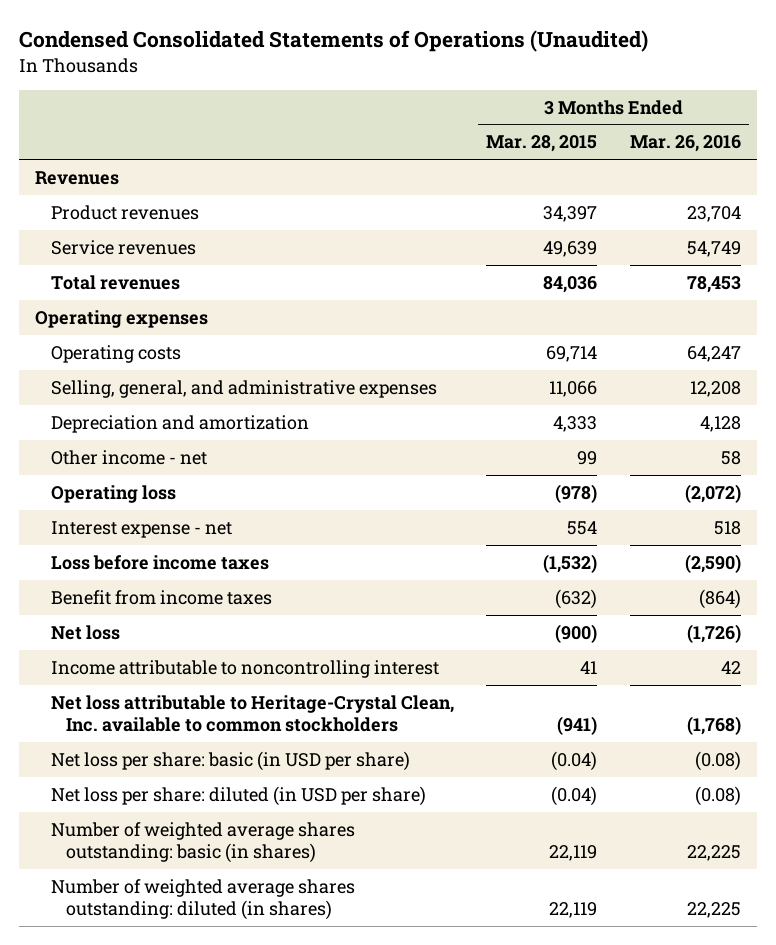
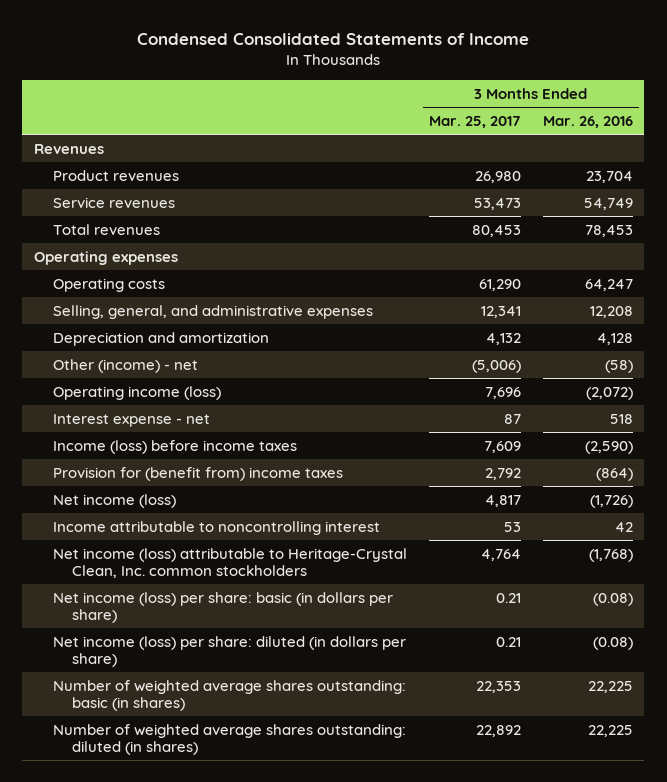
- Condensed Consolidated Statements of Operations (Unaudited)
+ Condensed Consolidated Statements of Income
- | 3 Months Ended Mar. 28, 2015 | 3 Months Ended Mar. 26, 2016
+ | 3 Months Ended Mar. 25, 2017 | 3 Months Ended Mar. 26, 2016
- Other income - net | 99 | 58
- Operating loss | (978) | (2,072)
+ Other (income) - net | (5,006) | (58)
+ Operating income (loss) | 7,696 | (2,072)
- Loss before income taxes | (1,532) | (2,590)
- Benefit from income taxes | (632) | (864)
- Net loss | (900) | (1,726)
+ Income (loss) before income taxes | 7,609 | (2,590)
+ Provision for (benefit from) income taxes | 2,792 | (864)
+ Net income (loss) | 4,817 | (1,726)
- Net loss attributable to Heritage-Crystal Clean, Inc. available to common stockholders | (941) | (1,768)
- Net loss per share: basic (in USD per share) | (0.04) | (0.08)
- Net loss per share: diluted (in USD per share) | (0.04) | (0.08)
+ Net income (loss) attributable to Heritage-Crystal Clean, Inc. common stockholders | 4,764 | (1,768)
+ Net income (loss) per share: basic (in dollars per share) | 0.21 | (0.08)
+ Net income (loss) per share: diluted (in dollars per share) | 0.21 | (0.08)

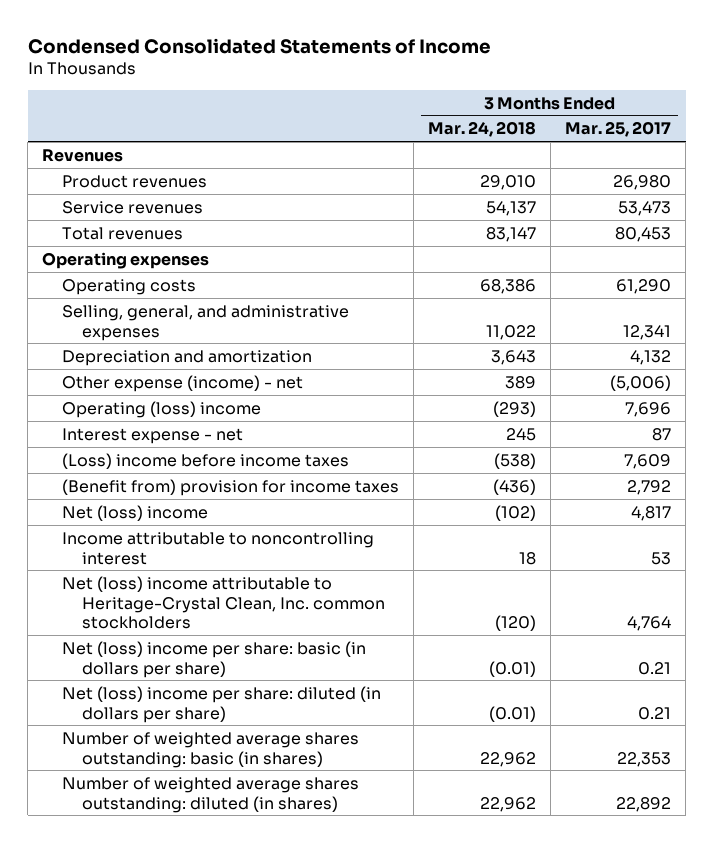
- | 3 Months Ended Mar. 25, 2017 | 3 Months Ended Mar. 26, 2016
+ | 3 Months Ended Mar. 24, 2018 | 3 Months Ended Mar. 25, 2017
- Other (income) - net | (5,006) | (58)
- Operating income (loss) | 7,696 | (2,072)
+ Other expense (income) - net | 389 | (5,006)
+ Operating (loss) income | (293) | 7,696
- Income (loss) before income taxes | 7,609 | (2,590)
- Provision for (benefit from) income taxes | 2,792 | (864)
- Net income (loss) | 4,817 | (1,726)
+ (Loss) income before income taxes | (538) | 7,609
+ (Benefit from) provision for income taxes | (436) | 2,792
+ Net (loss) income | (102) | 4,817
- Net income (loss) attributable to Heritage-Crystal Clean, Inc. common stockholders | 4,764 | (1,768)
- Net income (loss) per share: basic (in dollars per share) | 0.21 | (0.08)
- Net income (loss) per share: diluted (in dollars per share) | 0.21 | (0.08)
+ Net (loss) income attributable to Heritage-Crystal Clean, Inc. common stockholders | (120) | 4,764
+ Net (loss) income per share: basic (in dollars per share) | (0.01) | 0.21
+ Net (loss) income per share: diluted (in dollars per share) | (0.01) | 0.21

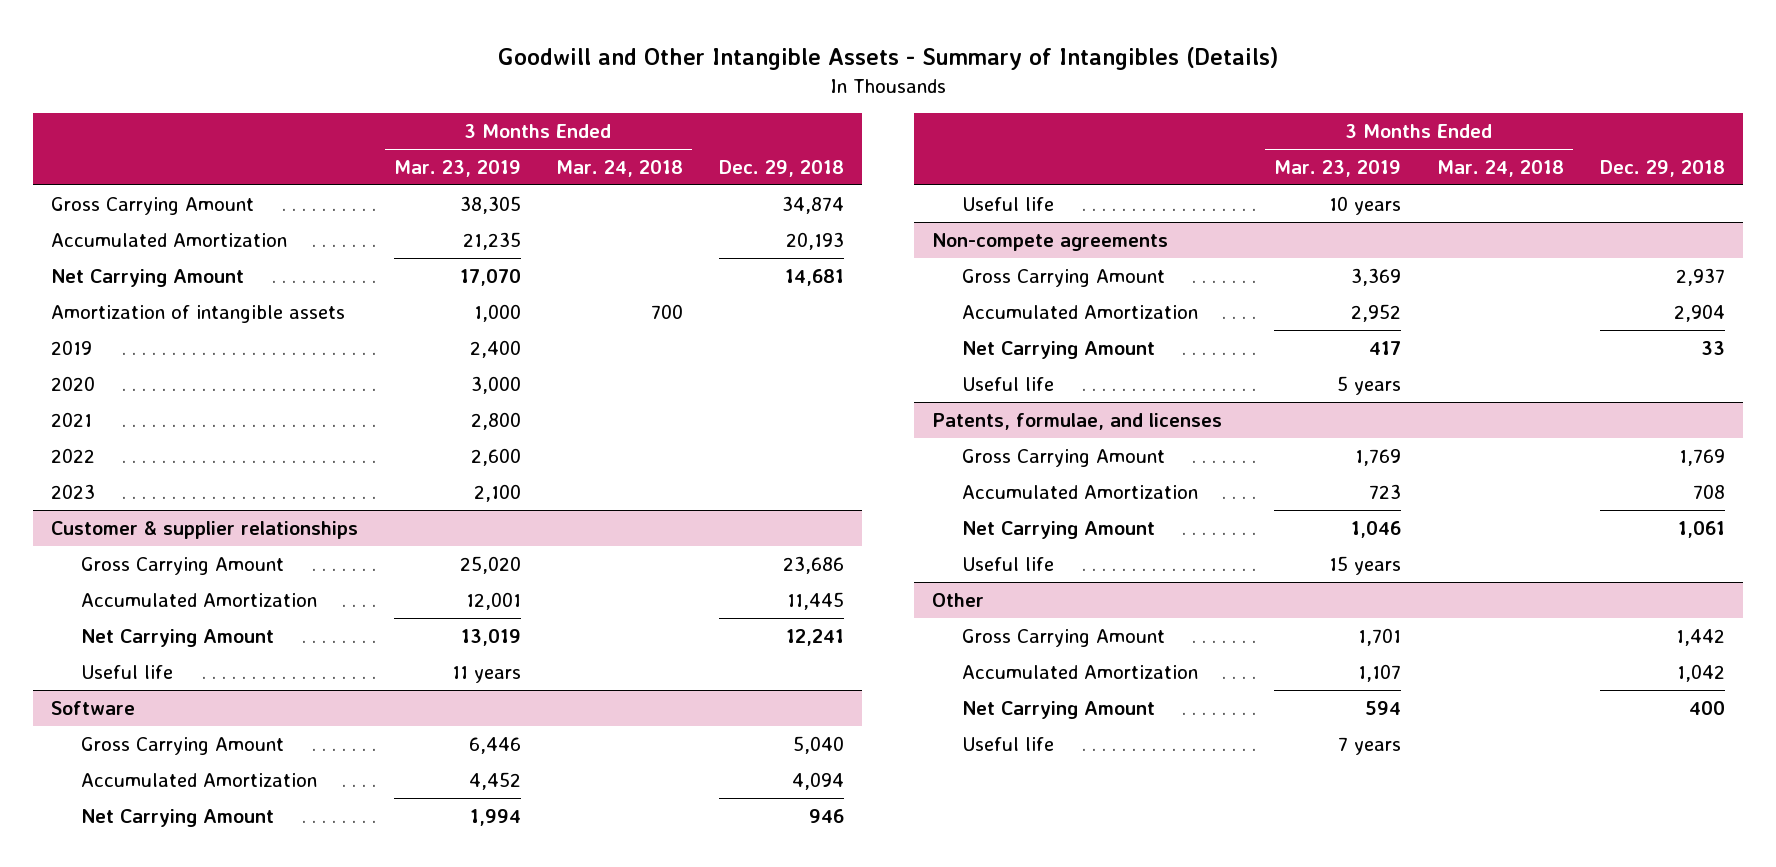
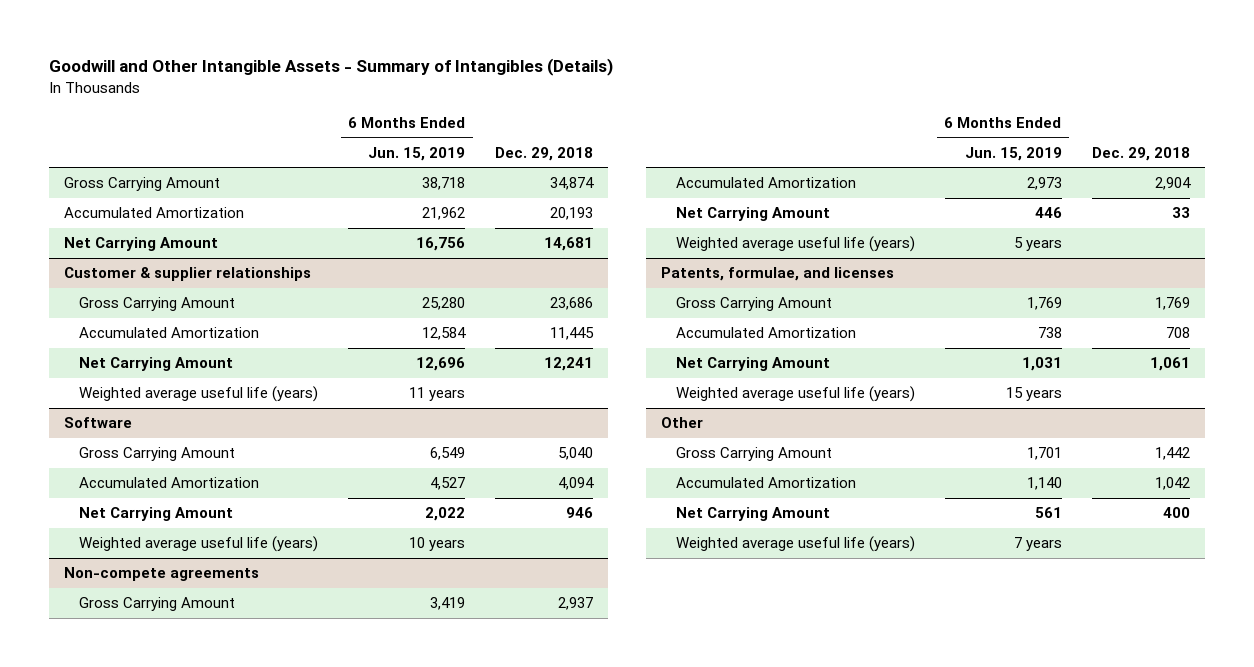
- | 3 Months Ended Mar. 23, 2019 | 3 Months Ended Mar. 24, 2018 | Dec. 29, 2018
+ | 6 Months Ended Jun. 15, 2019 | Dec. 29, 2018
- Amortization of intangible assets | 1,000 | 700 |
- 2019 | 2,400 | |
- 2020 | 3,000 | |
- 2021 | 2,800 | |
- 2022 | 2,600 | |
- 2023 | 2,100 | |
@ Customer & supplier relationships
- Useful life | 11 years | |
+ Weighted average useful life (years) | 11 years |
@ Software
- Useful life | 10 years | |
+ Weighted average useful life (years) | 10 years |
@ Non-compete agreements
- Useful life | 5 years | |
+ Weighted average useful life (years) | 5 years |
@ Patents, formulae, and licenses
- Useful life | 15 years | |
+ Weighted average useful life (years) | 15 years |
@ Other
- Useful life | 7 years | |
+ Weighted average useful life (years) | 7 years |

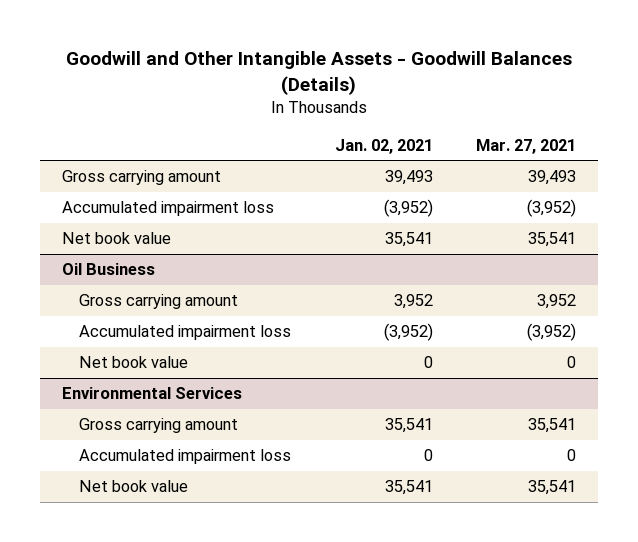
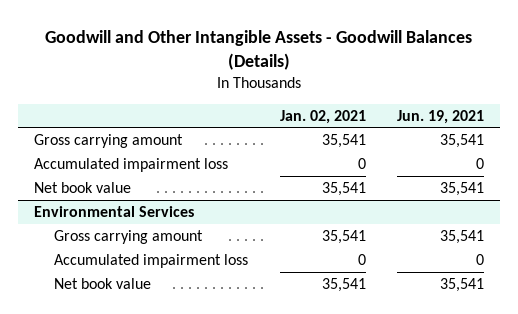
- | Jan. 02, 2021 | Mar. 27, 2021
+ | Jan. 02, 2021 | Jun. 19, 2021
- Gross carrying amount | 39,493 | 39,493
- Accumulated impairment loss | (3,952) | (3,952)
+ Gross carrying amount | 35,541 | 35,541
+ Accumulated impairment loss | 0 | 0
- Oil Business
- Gross carrying amount | 3,952 | 3,952
- Accumulated impairment loss | (3,952) | (3,952)
- Net book value | 0 | 0

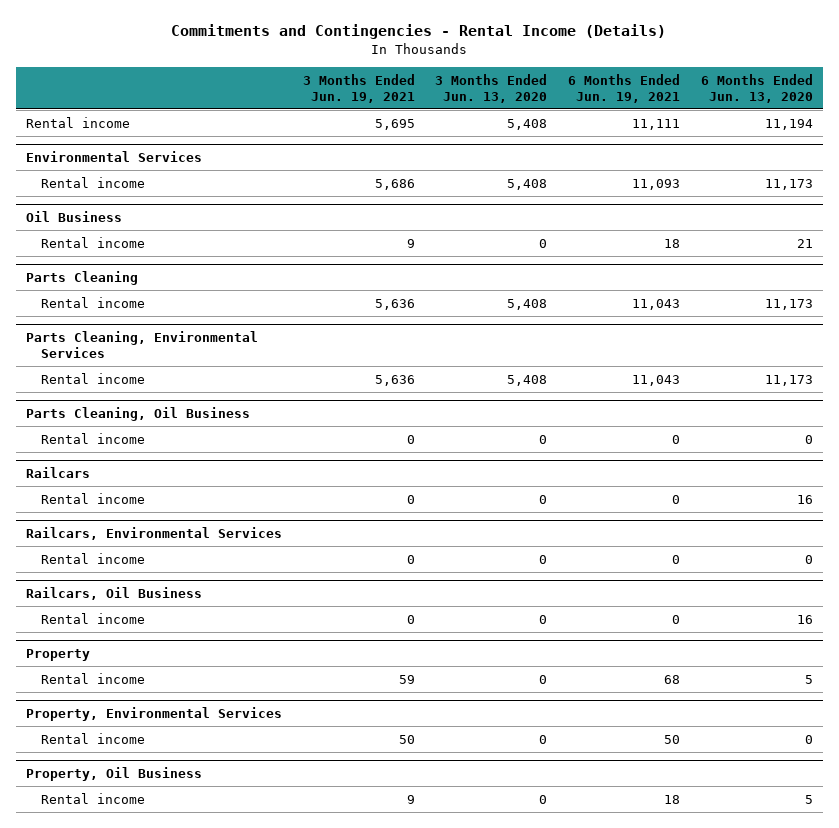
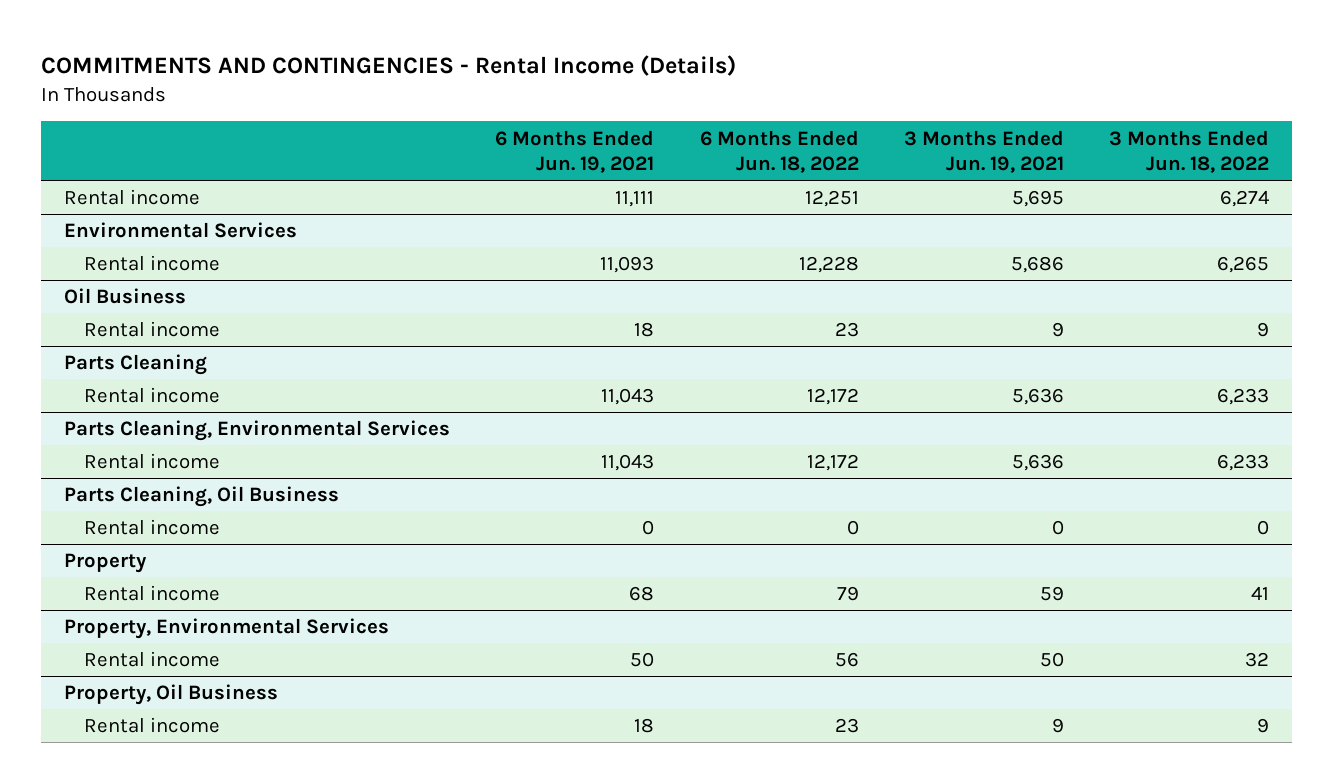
- Commitments and Contingencies - Rental Income (Details)
+ COMMITMENTS AND CONTINGENCIES - Rental Income (Details)
- | 3 Months Ended Jun. 19, 2021 | 3 Months Ended Jun. 13, 2020 | 6 Months Ended Jun. 19, 2021 | 6 Months Ended Jun. 13, 2020
+ | 6 Months Ended Jun. 19, 2021 | 6 Months Ended Jun. 18, 2022 | 3 Months Ended Jun. 19, 2021 | 3 Months Ended Jun. 18, 2022
- Railcars
- Rental income | 0 | 0 | 0 | 16
- Railcars, Environmental Services
- Rental income | 0 | 0 | 0 | 0
- Railcars, Oil Business
- Rental income | 0 | 0 | 0 | 16

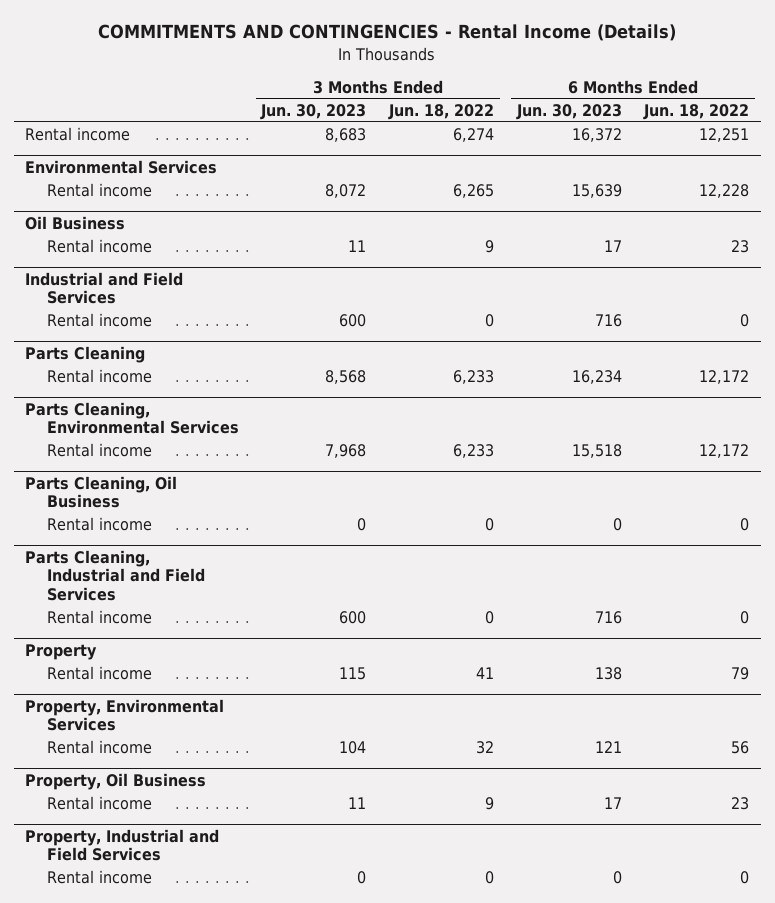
- | 6 Months Ended Jun. 19, 2021 | 6 Months Ended Jun. 18, 2022 | 3 Months Ended Jun. 19, 2021 | 3 Months Ended Jun. 18, 2022
+ | 3 Months Ended Jun. 30, 2023 | 3 Months Ended Jun. 18, 2022 | 6 Months Ended Jun. 30, 2023 | 6 Months Ended Jun. 18, 2022
+ Industrial and Field Services
+ Rental income | 600 | 0 | 716 | 0
+ Parts Cleaning, Industrial and Field Services
+ Rental income | 600 | 0 | 716 | 0
+ Property, Industrial and Field Services
+ Rental income | 0 | 0 | 0 | 0

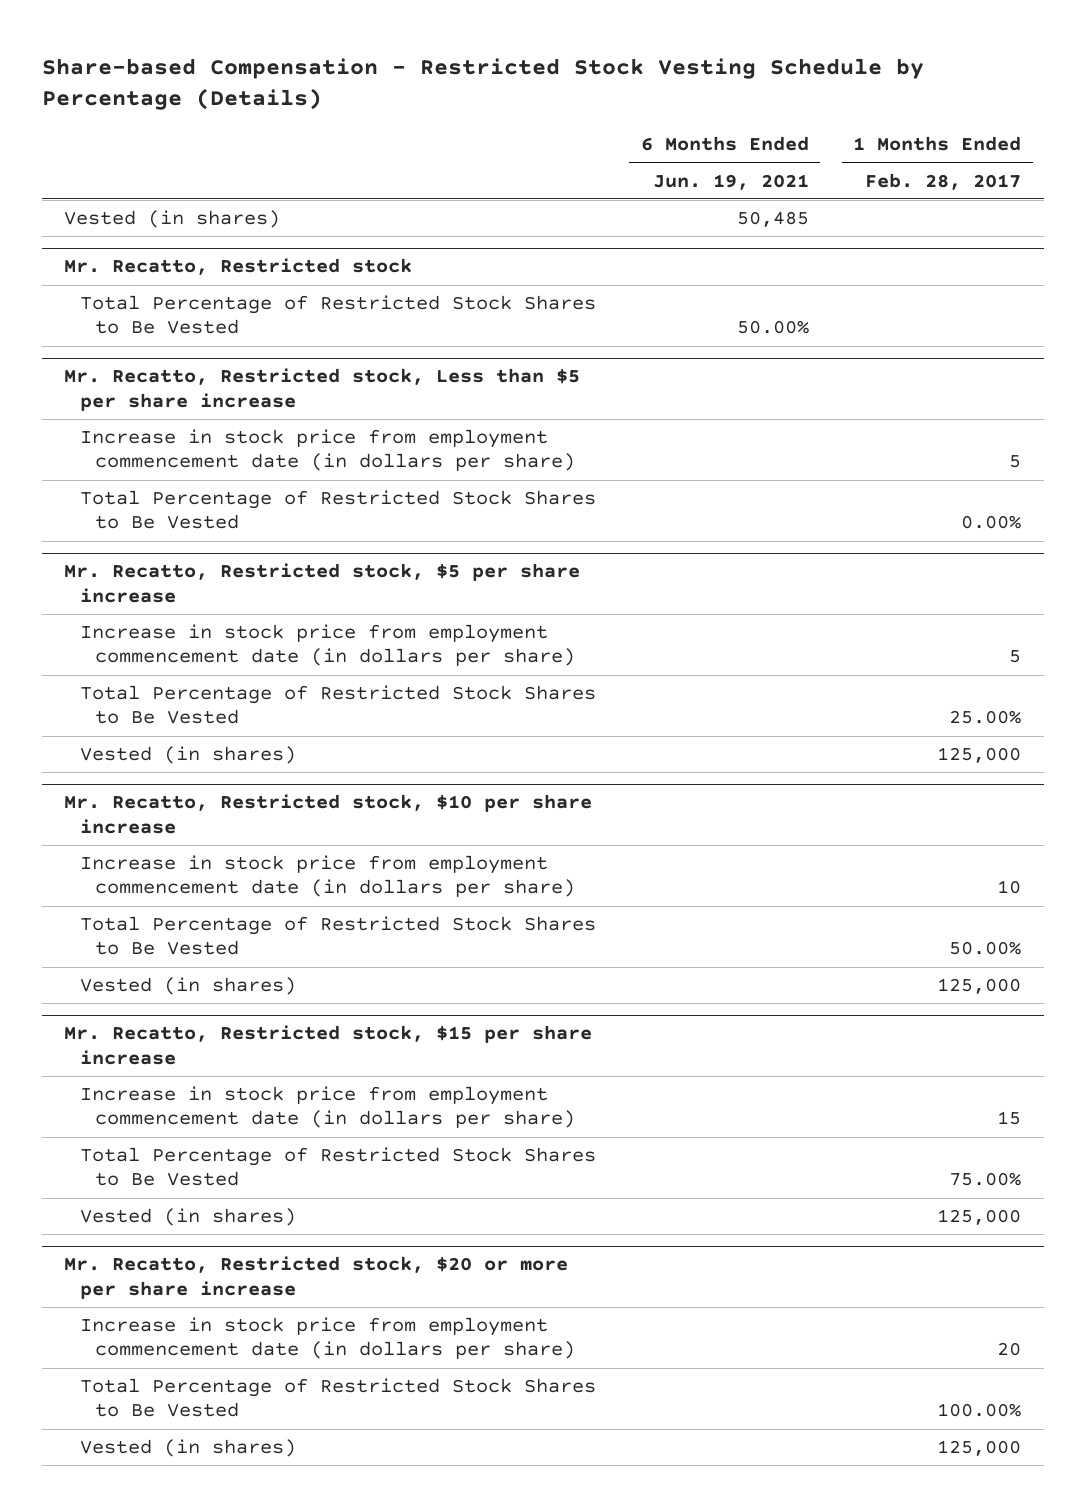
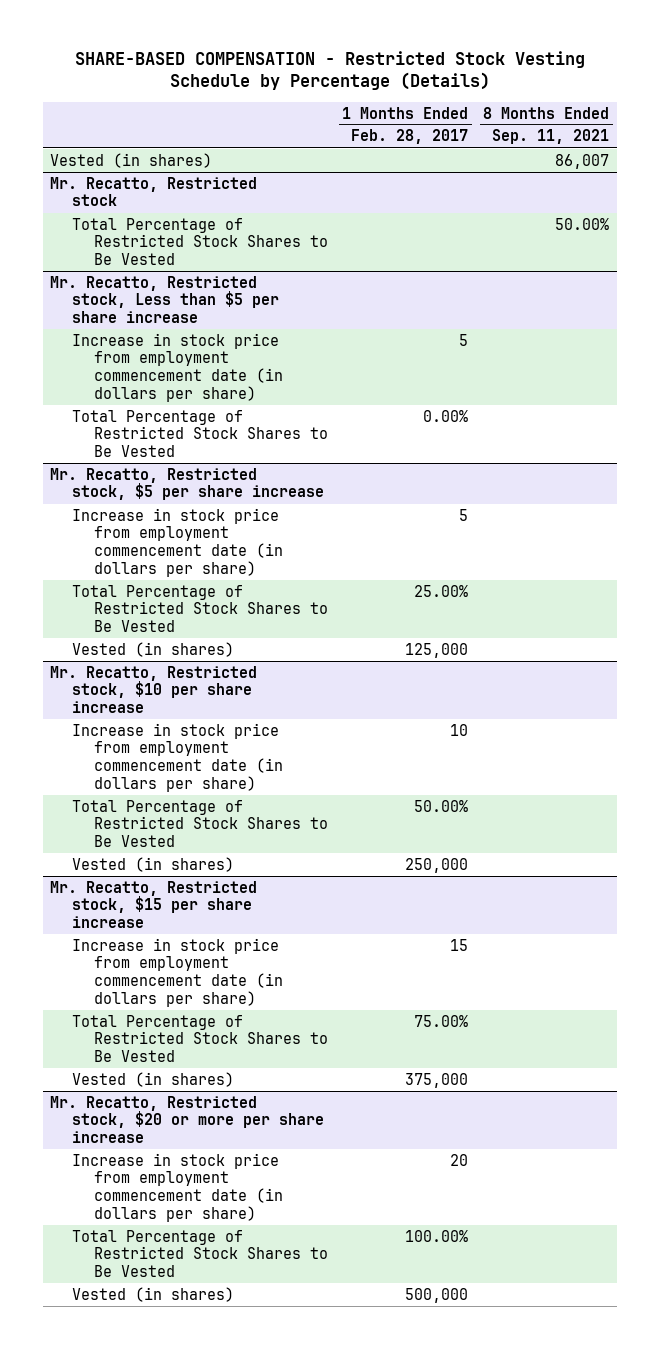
- Share-based Compensation - Restricted Stock Vesting Schedule by Percentage (Details)
+ SHARE-BASED COMPENSATION - Restricted Stock Vesting Schedule by Percentage (Details)
- | 6 Months Ended Jun. 19, 2021 | 1 Months Ended Feb. 28, 2017
+ | 1 Months Ended Feb. 28, 2017 | 8 Months Ended Sep. 11, 2021
@ Mr. Recatto, Restricted stock, $10 per share increase
- Vested (in shares) | | 125,000
+ Vested (in shares) | 250,000 |
@ Mr. Recatto, Restricted stock, $15 per share increase
- Vested (in shares) | | 125,000
+ Vested (in shares) | 375,000 |
@ Mr. Recatto, Restricted stock, $20 or more per share increase
- Vested (in shares) | | 125,000
+ Vested (in shares) | 500,000 |

